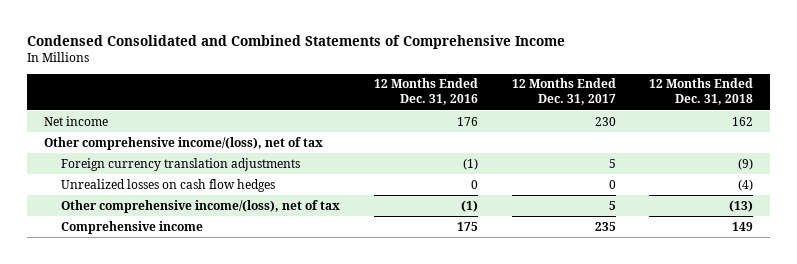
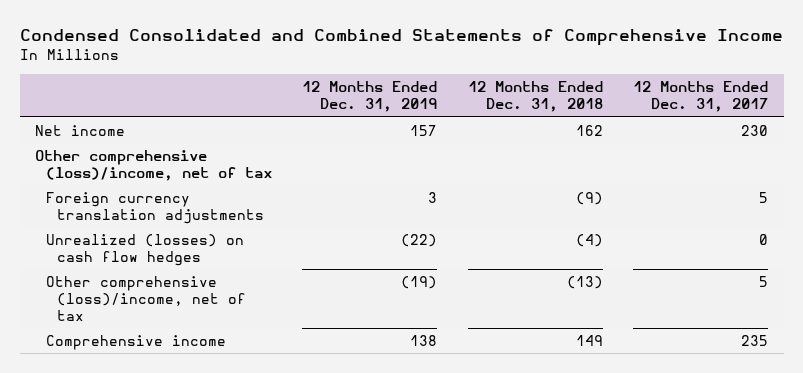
- | 12 Months Ended Dec. 31, 2016 | 12 Months Ended Dec. 31, 2017 | 12 Months Ended Dec. 31, 2018
+ | 12 Months Ended Dec. 31, 2019 | 12 Months Ended Dec. 31, 2018 | 12 Months Ended Dec. 31, 2017
- Other comprehensive income/(loss), net of tax
+ Other comprehensive (loss)/income, net of tax
- Unrealized losses on cash flow hedges | 0 | 0 | (4)
- Other comprehensive income/(loss), net of tax | (1) | 5 | (13)
+ Unrealized (losses) on cash flow hedges | (22) | (4) | 0
+ Other comprehensive (loss)/income, net of tax | (19) | (13) | 5

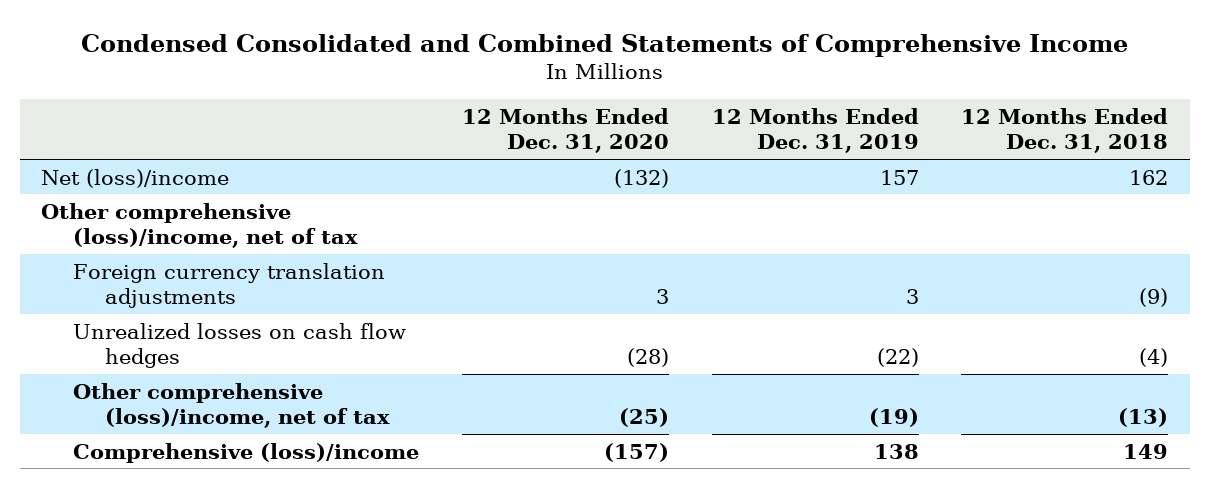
- | 12 Months Ended Dec. 31, 2019 | 12 Months Ended Dec. 31, 2018 | 12 Months Ended Dec. 31, 2017
+ | 12 Months Ended Dec. 31, 2020 | 12 Months Ended Dec. 31, 2019 | 12 Months Ended Dec. 31, 2018
- Net income | 157 | 162 | 230
+ Net (loss)/income | (132) | 157 | 162
- Unrealized (losses) on cash flow hedges | (22) | (4) | 0
+ Unrealized losses on cash flow hedges | (28) | (22) | (4)
- Comprehensive income | 138 | 149 | 235
+ Comprehensive (loss)/income | (157) | 138 | 149

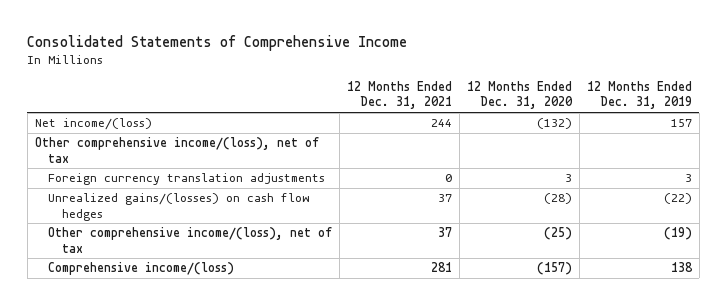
- Condensed Consolidated and Combined Statements of Comprehensive Income
+ Consolidated Statements of Comprehensive Income
- | 12 Months Ended Dec. 31, 2020 | 12 Months Ended Dec. 31, 2019 | 12 Months Ended Dec. 31, 2018
+ | 12 Months Ended Dec. 31, 2021 | 12 Months Ended Dec. 31, 2020 | 12 Months Ended Dec. 31, 2019
- Net (loss)/income | (132) | 157 | 162
- Other comprehensive (loss)/income, net of tax
+ Net income/(loss) | 244 | (132) | 157
+ Other comprehensive income/(loss), net of tax
- Unrealized losses on cash flow hedges | (28) | (22) | (4)
- Other comprehensive (loss)/income, net of tax | (25) | (19) | (13)
- Comprehensive (loss)/income | (157) | 138 | 149
+ Unrealized gains/(losses) on cash flow hedges | 37 | (28) | (22)
+ Other comprehensive income/(loss), net of tax | 37 | (25) | (19)
+ Comprehensive income/(loss) | 281 | (157) | 138

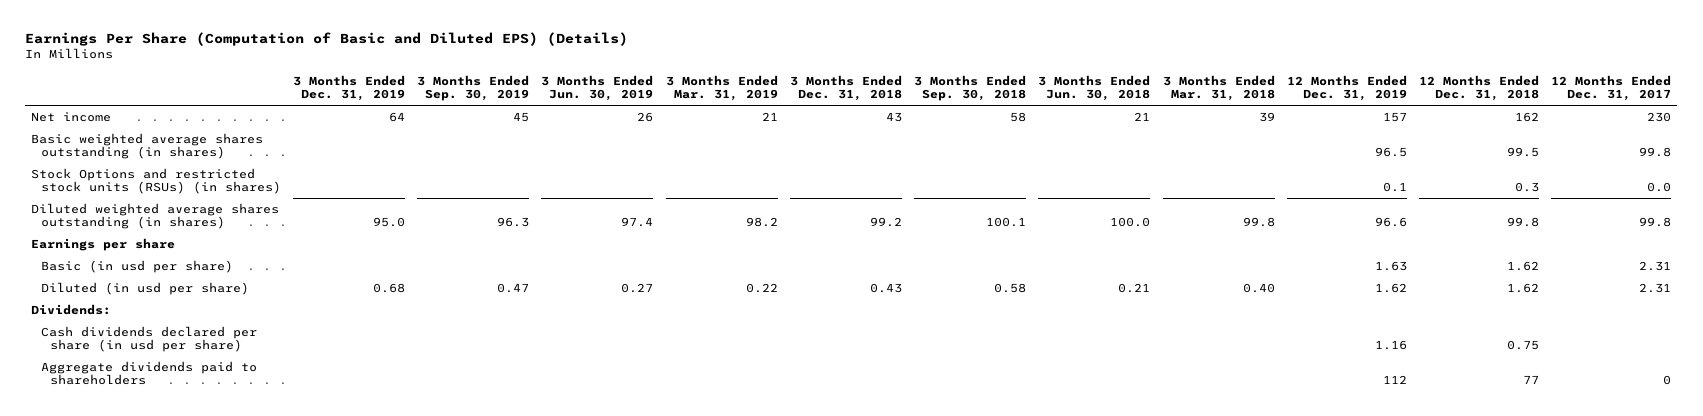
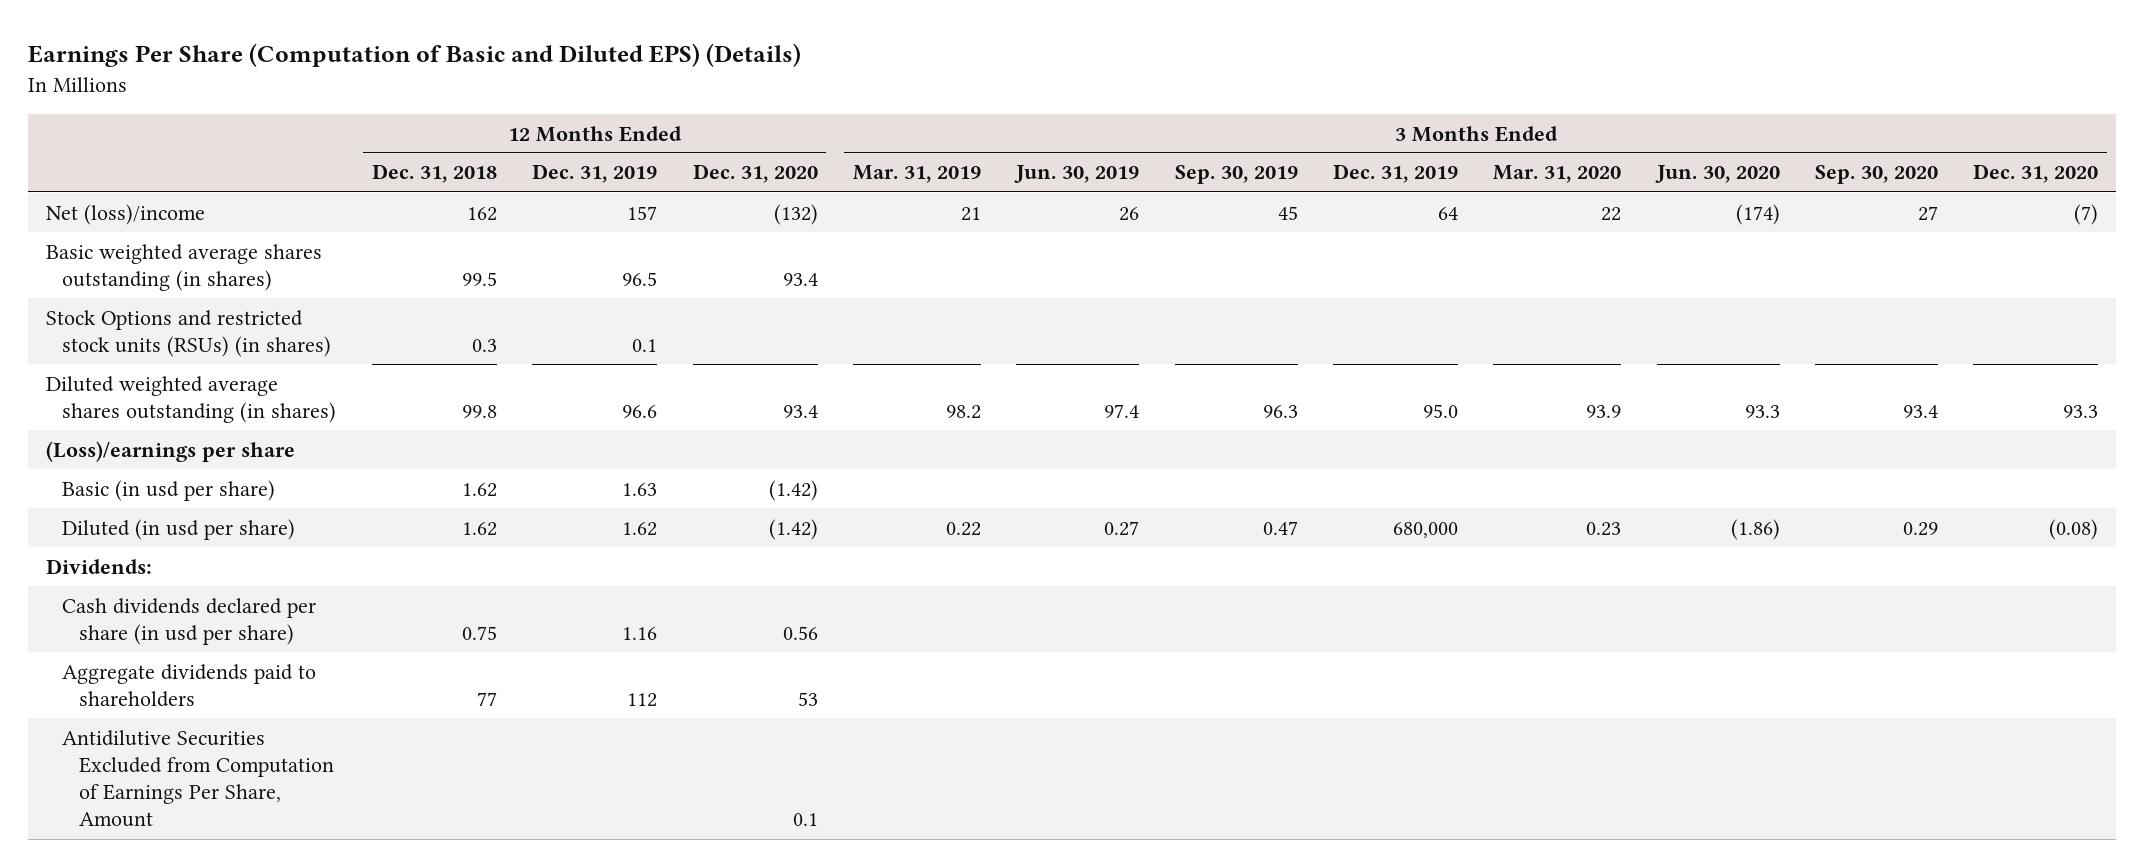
- | 3 Months Ended Dec. 31, 2019 | 3 Months Ended Sep. 30, 2019 | 3 Months Ended Jun. 30, 2019 | 3 Months Ended Mar. 31, 2019 | 3 Months Ended Dec. 31, 2018 | 3 Months Ended Sep. 30, 2018 | 3 Months Ended Jun. 30, 2018 | 3 Months Ended Mar. 31, 2018 | 12 Months Ended Dec. 31, 2019 | 12 Months Ended Dec. 31, 2018 | 12 Months Ended Dec. 31, 2017
+ | 12 Months Ended Dec. 31, 2018 | 12 Months Ended Dec. 31, 2019 | 12 Months Ended Dec. 31, 2020 | 3 Months Ended Mar. 31, 2019 | 3 Months Ended Jun. 30, 2019 | 3 Months Ended Sep. 30, 2019 | 3 Months Ended Dec. 31, 2019 | 3 Months Ended Mar. 31, 2020 | 3 Months Ended Jun. 30, 2020 | 3 Months Ended Sep. 30, 2020 | 3 Months Ended Dec. 31, 2020
- Net income | 64 | 45 | 26 | 21 | 43 | 58 | 21 | 39 | 157 | 162 | 230
+ Net (loss)/income | 162 | 157 | (132) | 21 | 26 | 45 | 64 | 22 | (174) | 27 | (7)
- Earnings per share
+ (Loss)/earnings per share
- Diluted (in usd per share) | 0.68 | 0.47 | 0.27 | 0.22 | 0.43 | 0.58 | 0.21 | 0.40 | 1.62 | 1.62 | 2.31
+ Diluted (in usd per share) | 1.62 | 1.62 | (1.42) | 0.22 | 0.27 | 0.47 | 680,000 | 0.23 | (1.86) | 0.29 | (0.08)
+ Antidilutive Securities Excluded from Computation of Earnings Per Share, Amount | | | 0.1 | | | | | | | |

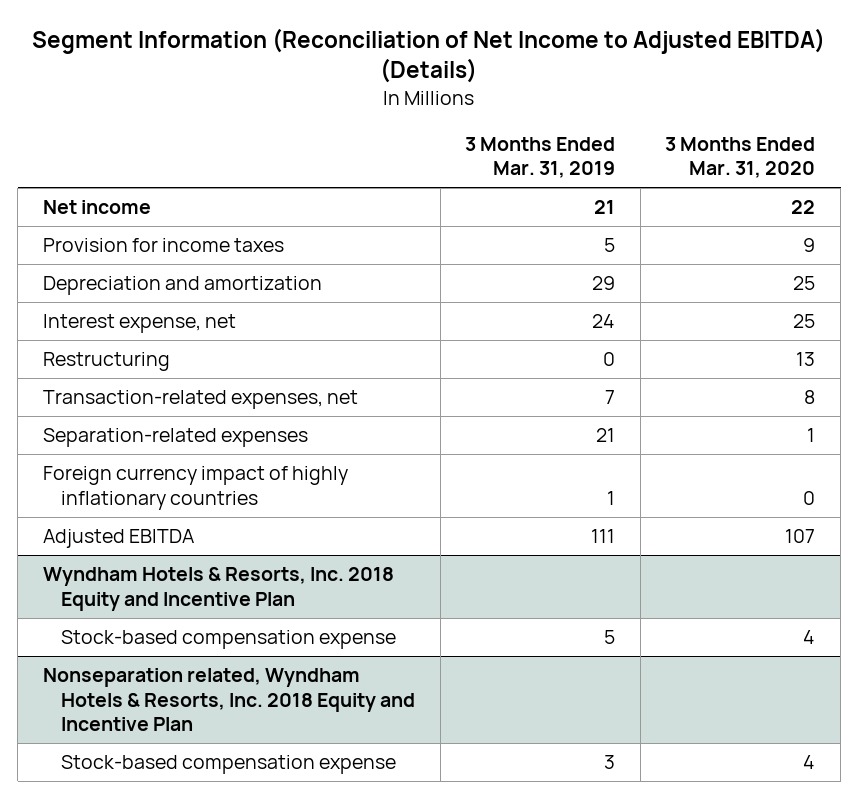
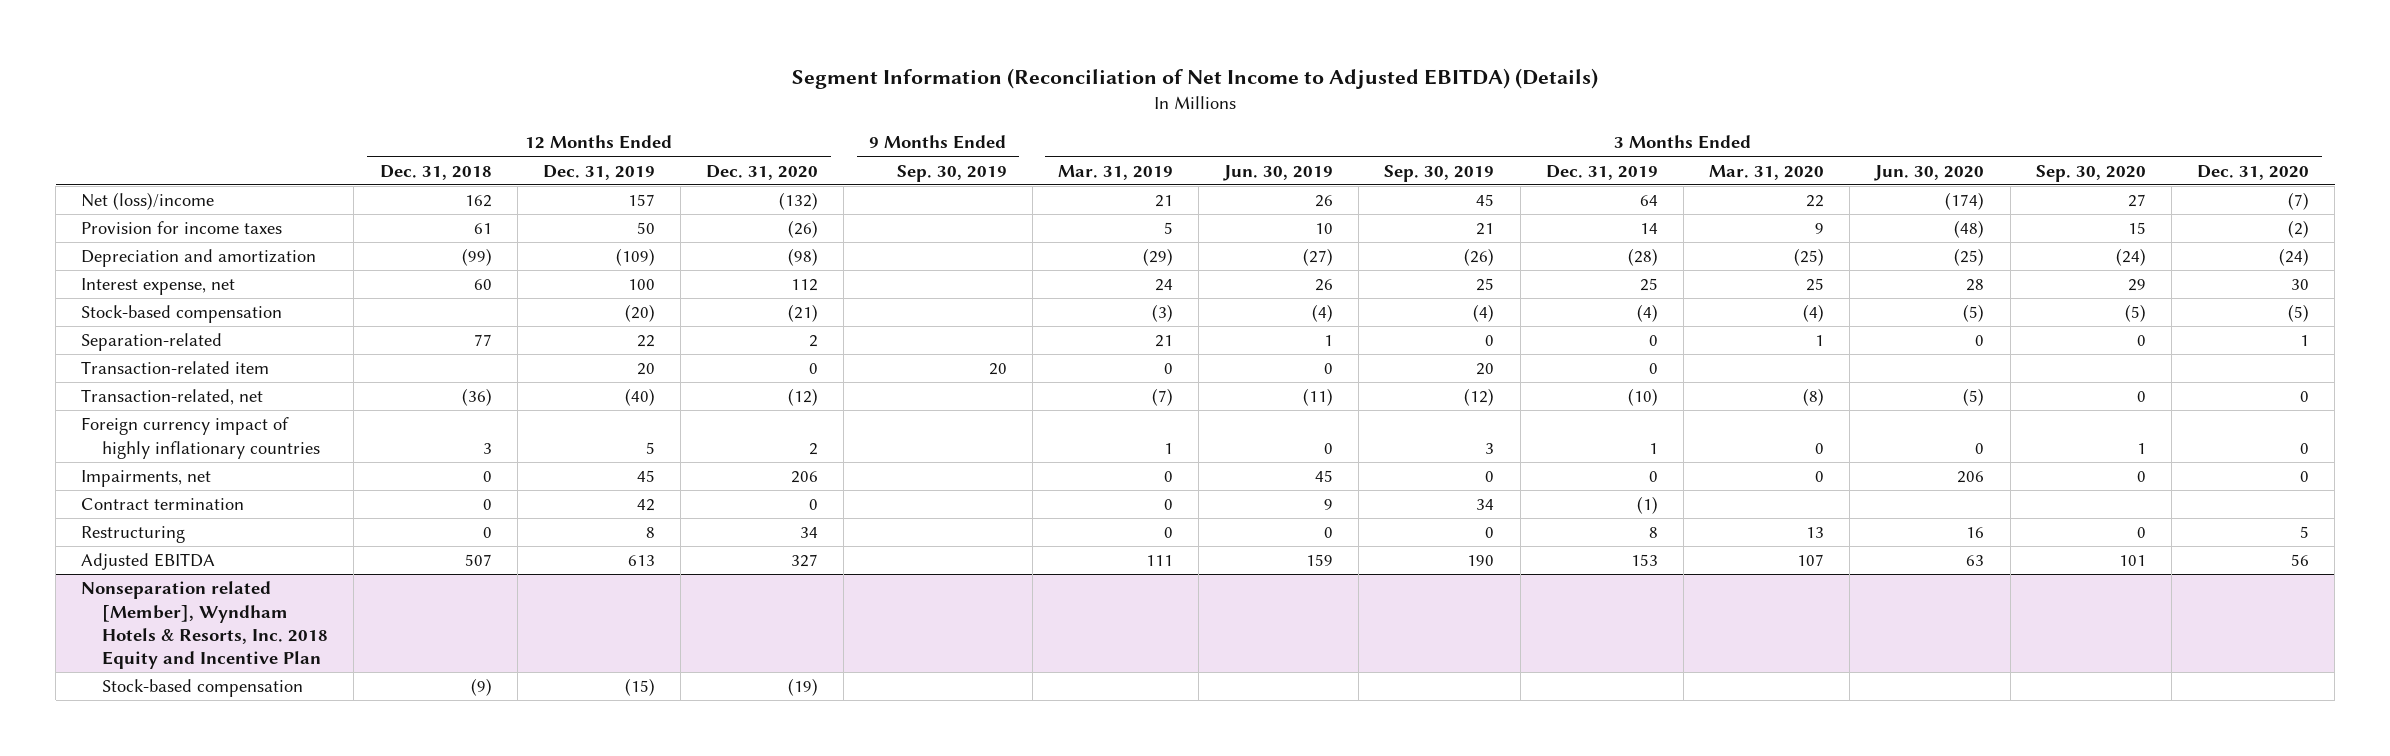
- | 3 Months Ended Mar. 31, 2019 | 3 Months Ended Mar. 31, 2020
+ | 12 Months Ended Dec. 31, 2018 | 12 Months Ended Dec. 31, 2019 | 12 Months Ended Dec. 31, 2020 | 9 Months Ended Sep. 30, 2019 | 3 Months Ended Mar. 31, 2019 | 3 Months Ended Jun. 30, 2019 | 3 Months Ended Sep. 30, 2019 | 3 Months Ended Dec. 31, 2019 | 3 Months Ended Mar. 31, 2020 | 3 Months Ended Jun. 30, 2020 | 3 Months Ended Sep. 30, 2020 | 3 Months Ended Dec. 31, 2020
- Net income | 21 | 22
+ Net (loss)/income | 162 | 157 | (132) | | 21 | 26 | 45 | 64 | 22 | (174) | 27 | (7)
- Depreciation and amortization | 29 | 25
+ Depreciation and amortization | (99) | (109) | (98) | | (29) | (27) | (26) | (28) | (25) | (25) | (24) | (24)
- Transaction-related expenses, net | 7 | 8
- Separation-related expenses | 21 | 1
+ Stock-based compensation | | (20) | (21) | | (3) | (4) | (4) | (4) | (4) | (5) | (5) | (5)
+ Separation-related | 77 | 22 | 2 | | 21 | 1 | 0 | 0 | 1 | 0 | 0 | 1
+ Transaction-related item | | 20 | 0 | 20 | 0 | 0 | 20 | 0 | | | |
+ Transaction-related, net | (36) | (40) | (12) | | (7) | (11) | (12) | (10) | (8) | (5) | 0 | 0
+ Impairments, net | 0 | 45 | 206 | | 0 | 45 | 0 | 0 | 0 | 206 | 0 | 0
+ Contract termination | 0 | 42 | 0 | | 0 | 9 | 34 | (1) | | | |
moved down: Restructuring | 0 | 8 | 34 | | 0 | 0 | 0 | 8 | 13 | 16 | 0 | 5
- Wyndham Hotels & Resorts, Inc. 2018 Equity and Incentive Plan
- Stock-based compensation expense | 5 | 4
- Nonseparation related, Wyndham Hotels & Resorts, Inc. 2018 Equity and Incentive Plan
- Stock-based compensation expense | 3 | 4
+ Nonseparation related [Member], Wyndham Hotels & Resorts, Inc. 2018 Equity and Incentive Plan
+ Stock-based compensation | (9) | (15) | (19) | | | | | | | | |

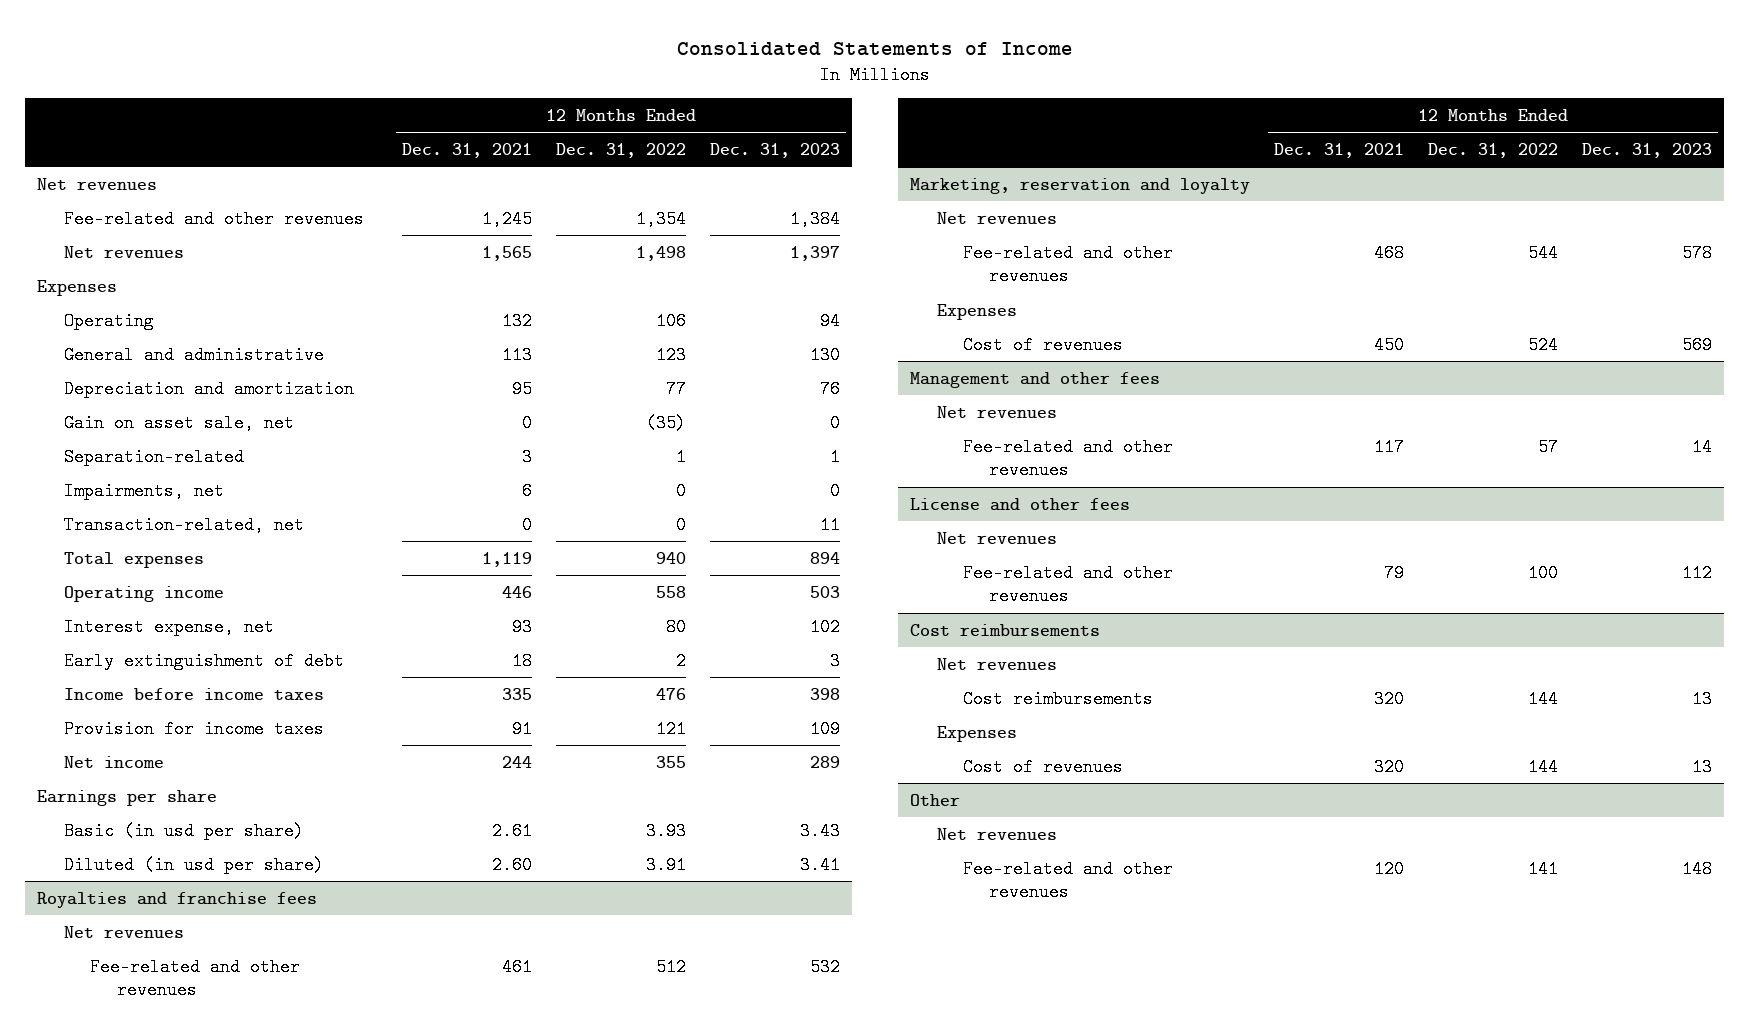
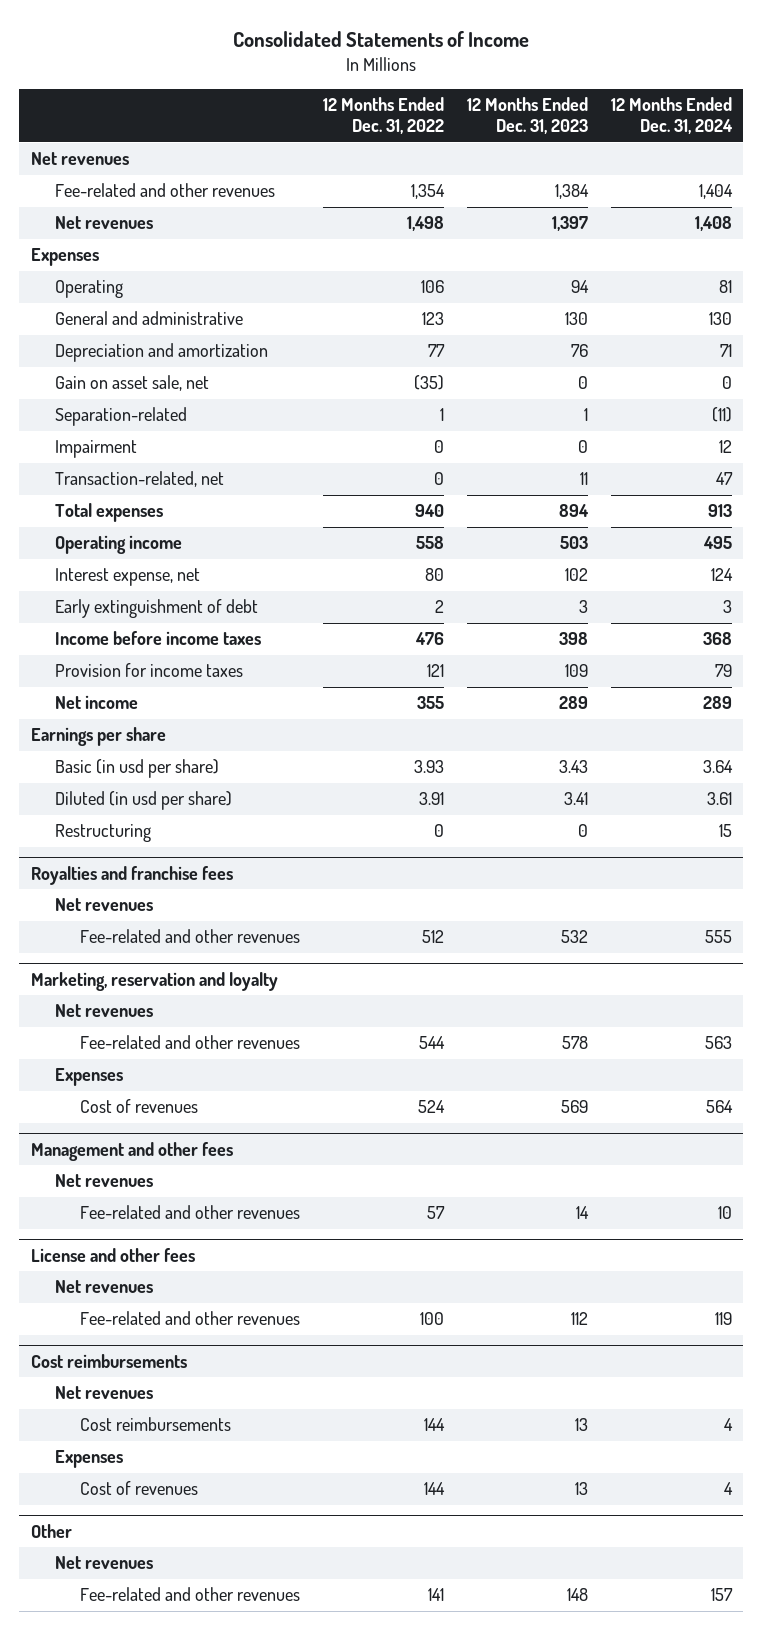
- | 12 Months Ended Dec. 31, 2021 | 12 Months Ended Dec. 31, 2022 | 12 Months Ended Dec. 31, 2023
+ | 12 Months Ended Dec. 31, 2022 | 12 Months Ended Dec. 31, 2023 | 12 Months Ended Dec. 31, 2024
- Impairments, net | 6 | 0 | 0
+ Impairment | 0 | 0 | 12
+ Restructuring | 0 | 0 | 15

